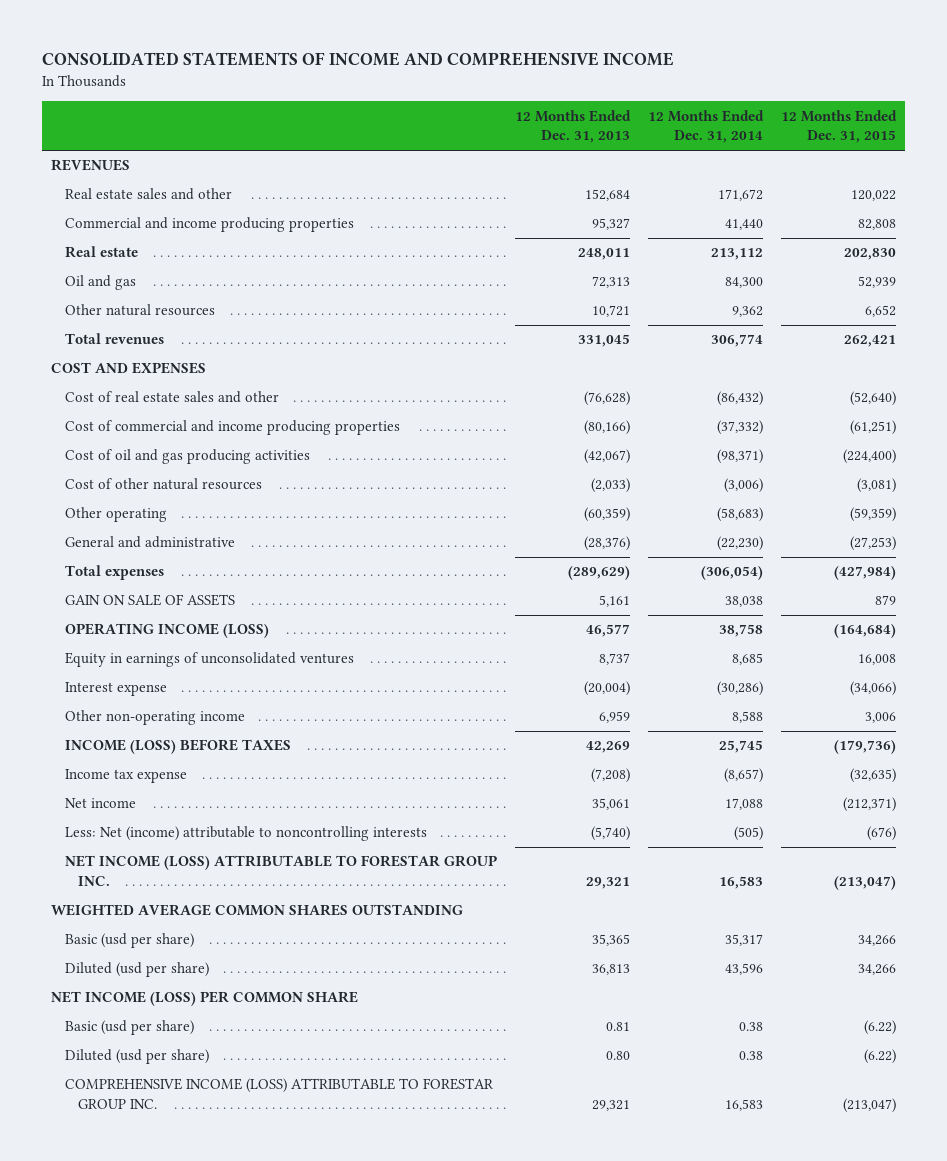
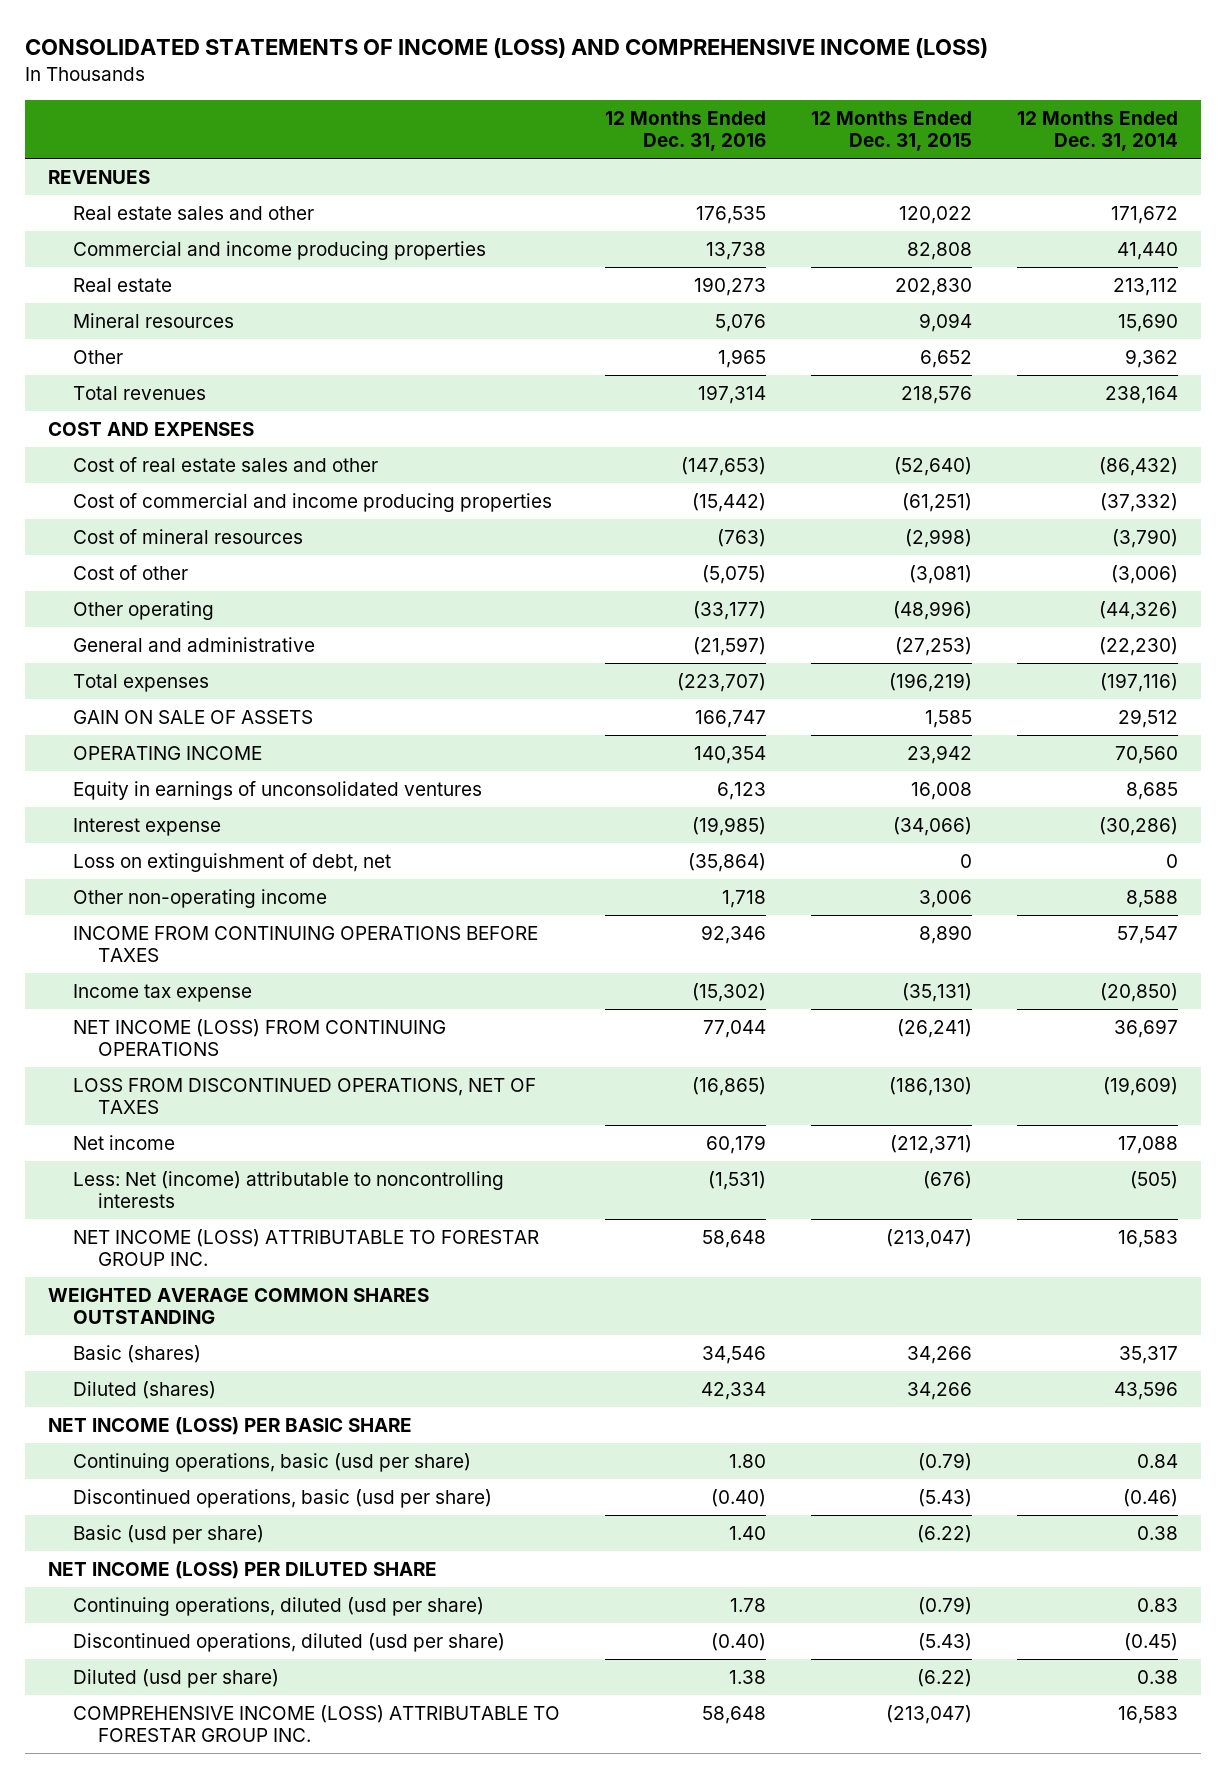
- CONSOLIDATED STATEMENTS OF INCOME AND COMPREHENSIVE INCOME
+ CONSOLIDATED STATEMENTS OF INCOME (LOSS) AND COMPREHENSIVE INCOME (LOSS)
- | 12 Months Ended Dec. 31, 2013 | 12 Months Ended Dec. 31, 2014 | 12 Months Ended Dec. 31, 2015
+ | 12 Months Ended Dec. 31, 2016 | 12 Months Ended Dec. 31, 2015 | 12 Months Ended Dec. 31, 2014
- Oil and gas | 72,313 | 84,300 | 52,939
- Other natural resources | 10,721 | 9,362 | 6,652
- Total revenues | 331,045 | 306,774 | 262,421
+ Mineral resources | 5,076 | 9,094 | 15,690
+ Other | 1,965 | 6,652 | 9,362
+ Total revenues | 197,314 | 218,576 | 238,164
- Cost of oil and gas producing activities | (42,067) | (98,371) | (224,400)
- Cost of other natural resources | (2,033) | (3,006) | (3,081)
- Other operating | (60,359) | (58,683) | (59,359)
+ Cost of mineral resources | (763) | (2,998) | (3,790)
+ Cost of other | (5,075) | (3,081) | (3,006)
+ Other operating | (33,177) | (48,996) | (44,326)
- Total expenses | (289,629) | (306,054) | (427,984)
- GAIN ON SALE OF ASSETS | 5,161 | 38,038 | 879
- OPERATING INCOME (LOSS) | 46,577 | 38,758 | (164,684)
+ Total expenses | (223,707) | (196,219) | (197,116)
+ GAIN ON SALE OF ASSETS | 166,747 | 1,585 | 29,512
+ OPERATING INCOME | 140,354 | 23,942 | 70,560
+ Loss on extinguishment of debt, net | (35,864) | 0 | 0
- INCOME (LOSS) BEFORE TAXES | 42,269 | 25,745 | (179,736)
- Income tax expense | (7,208) | (8,657) | (32,635)
+ INCOME FROM CONTINUING OPERATIONS BEFORE TAXES | 92,346 | 8,890 | 57,547
+ Income tax expense | (15,302) | (35,131) | (20,850)
+ NET INCOME (LOSS) FROM CONTINUING OPERATIONS | 77,044 | (26,241) | 36,697
+ LOSS FROM DISCONTINUED OPERATIONS, NET OF TAXES | (16,865) | (186,130) | (19,609)
- Basic (usd per share) | 35,365 | 35,317 | 34,266
- Diluted (usd per share) | 36,813 | 43,596 | 34,266
- NET INCOME (LOSS) PER COMMON SHARE
+ Basic (shares) | 34,546 | 34,266 | 35,317
+ Diluted (shares) | 42,334 | 34,266 | 43,596
+ NET INCOME (LOSS) PER BASIC SHARE
+ Continuing operations, basic (usd per share) | 1.80 | (0.79) | 0.84
+ Discontinued operations, basic (usd per share) | (0.40) | (5.43) | (0.46)
+ NET INCOME (LOSS) PER DILUTED SHARE
+ Continuing operations, diluted (usd per share) | 1.78 | (0.79) | 0.83
+ Discontinued operations, diluted (usd per share) | (0.40) | (5.43) | (0.45)

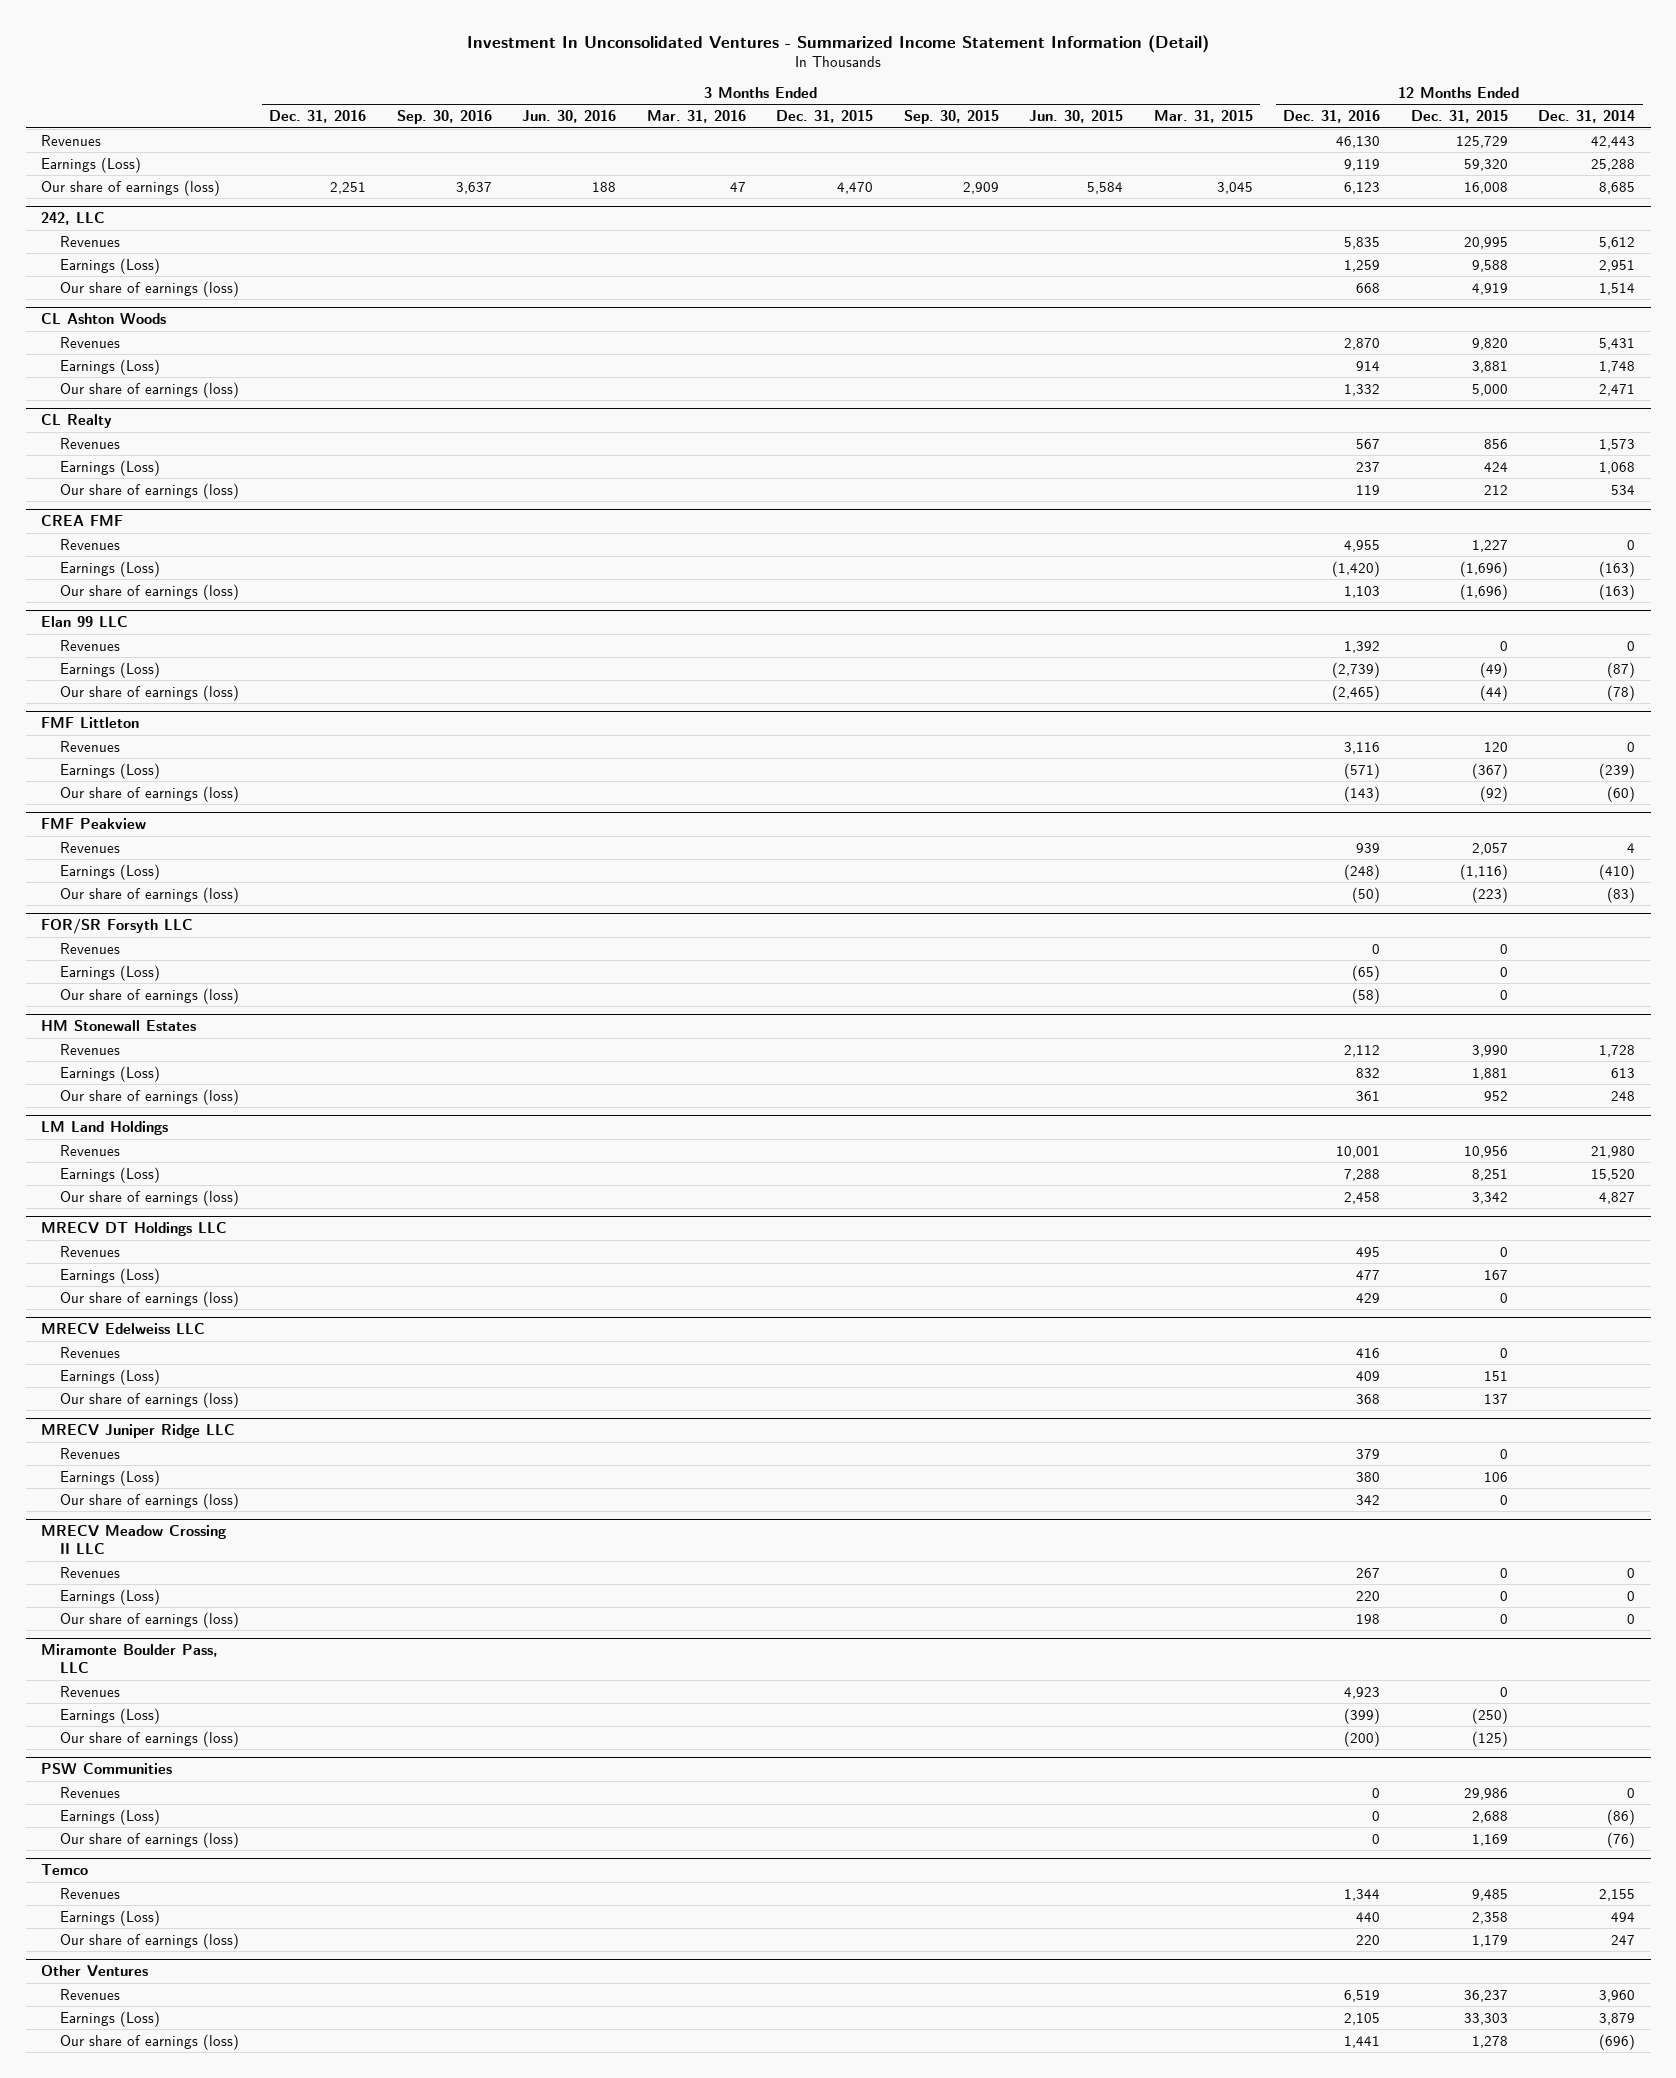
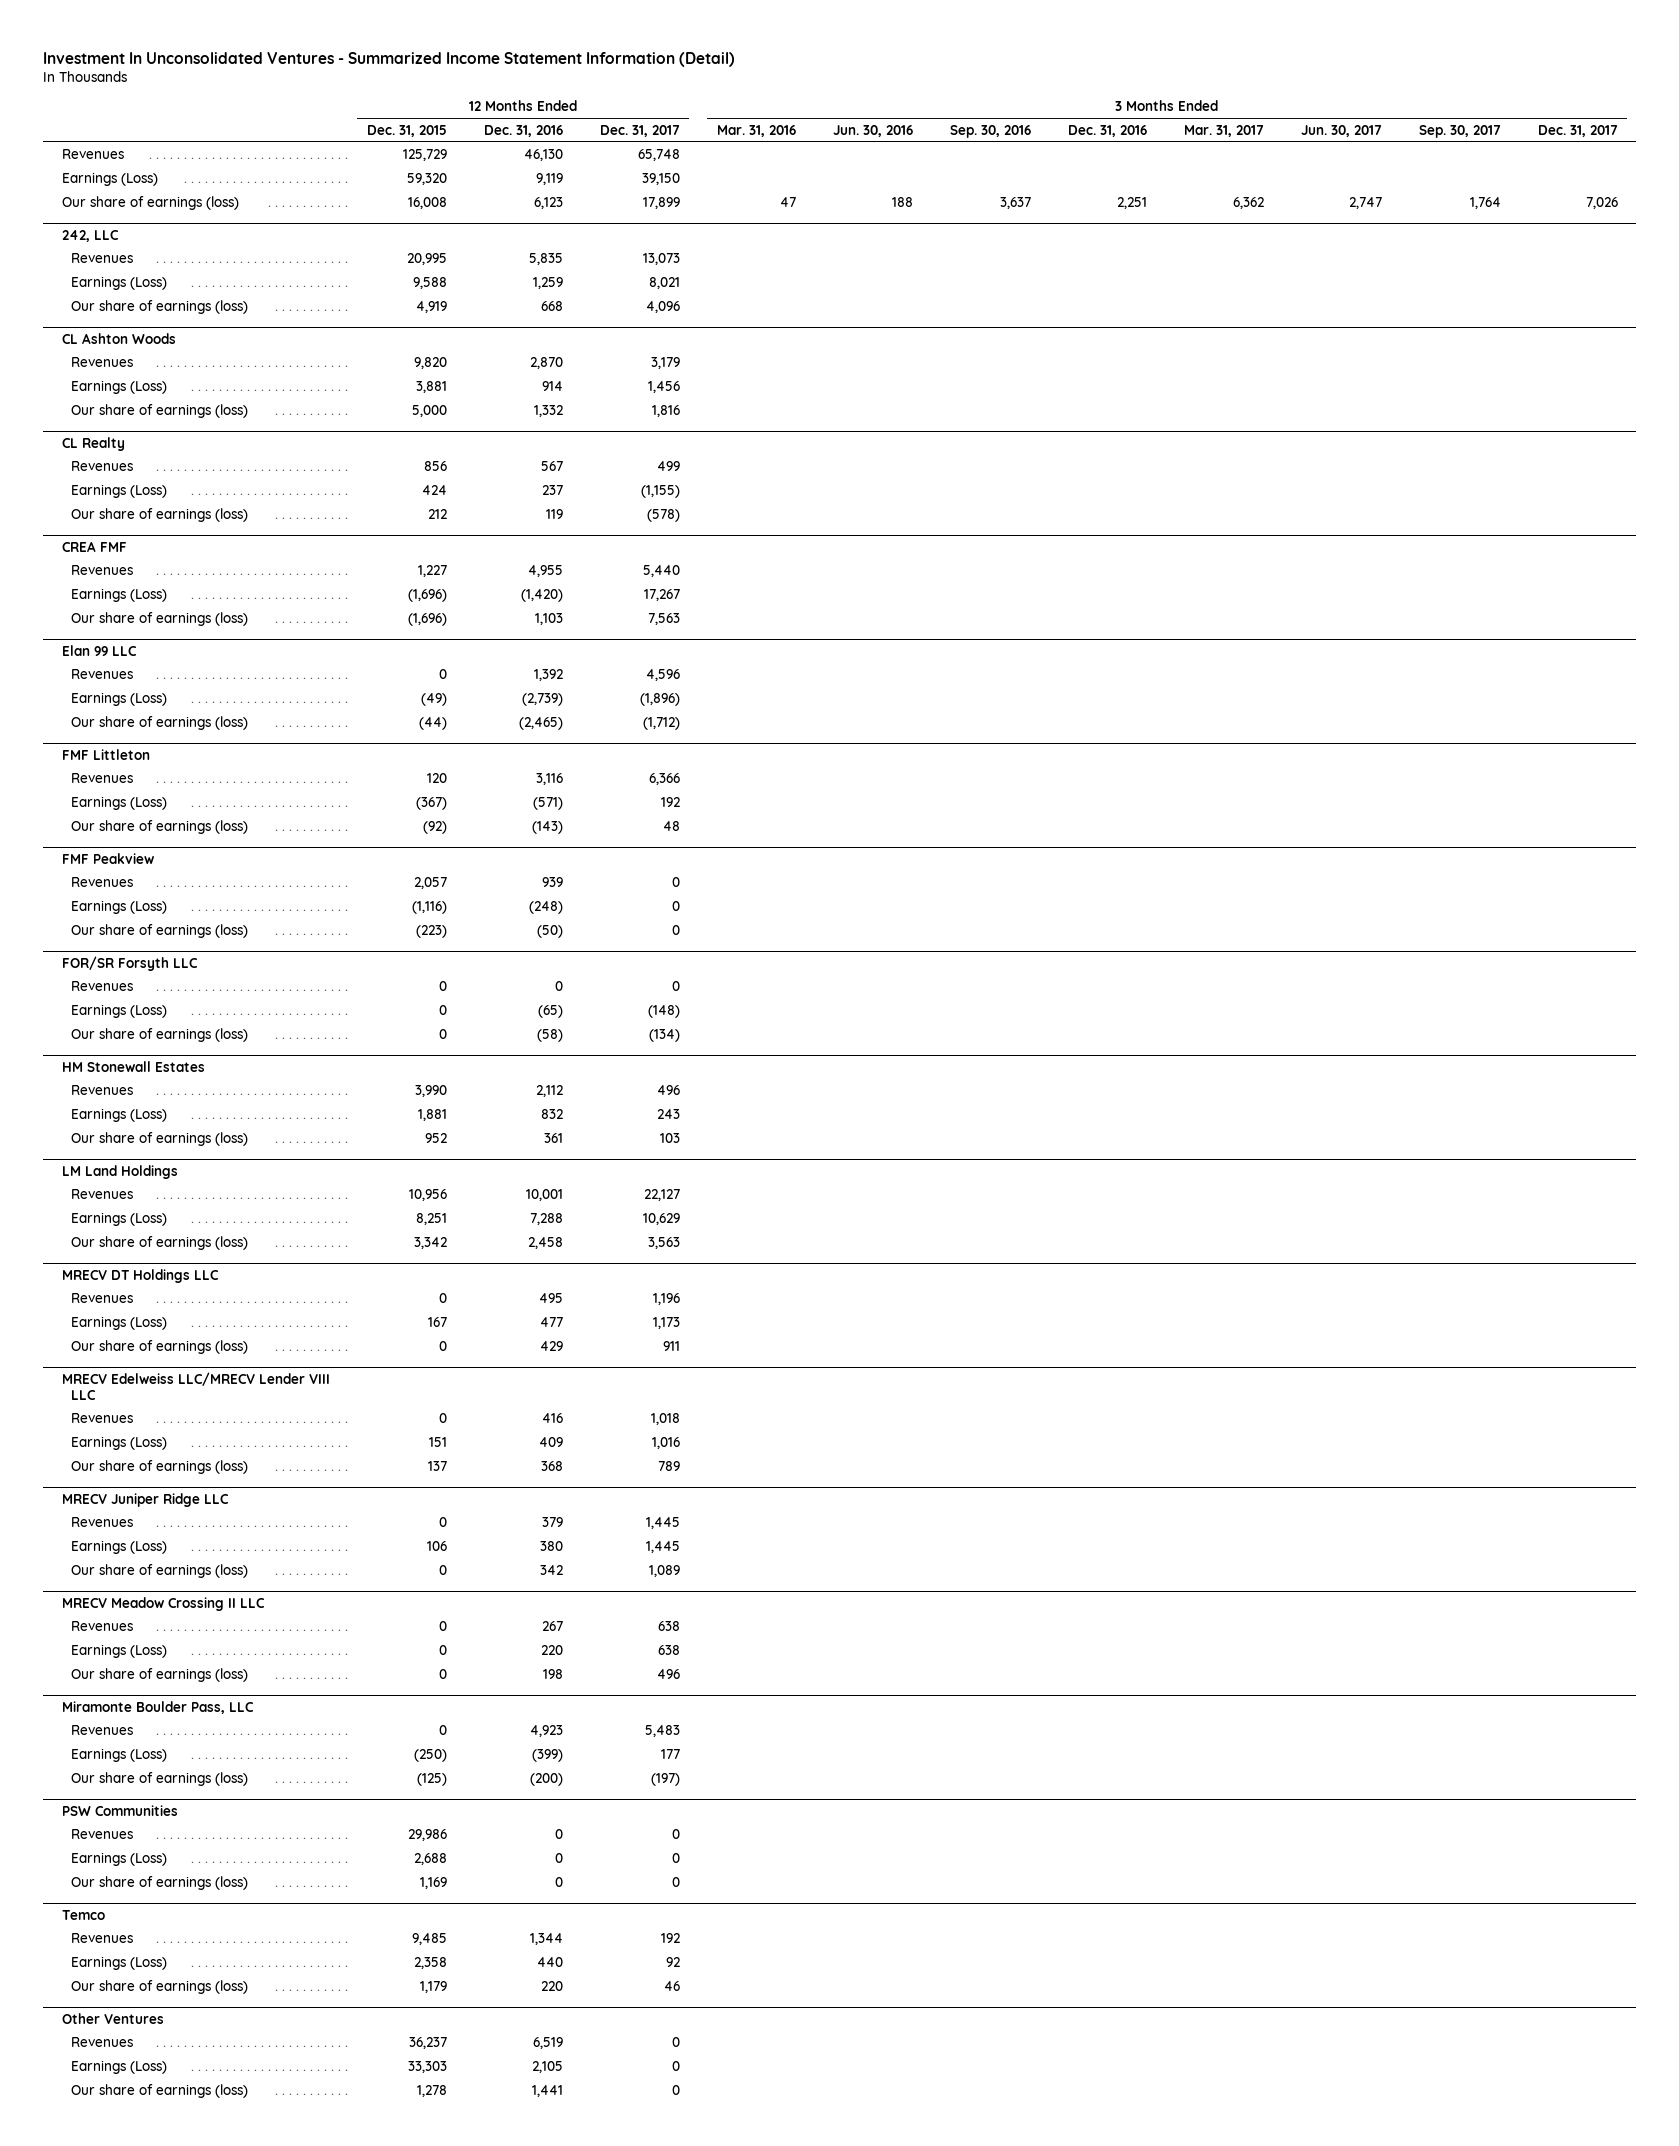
- | 3 Months Ended Dec. 31, 2016 | 3 Months Ended Sep. 30, 2016 | 3 Months Ended Jun. 30, 2016 | 3 Months Ended Mar. 31, 2016 | 3 Months Ended Dec. 31, 2015 | 3 Months Ended Sep. 30, 2015 | 3 Months Ended Jun. 30, 2015 | 3 Months Ended Mar. 31, 2015 | 12 Months Ended Dec. 31, 2016 | 12 Months Ended Dec. 31, 2015 | 12 Months Ended Dec. 31, 2014
+ | 12 Months Ended Dec. 31, 2015 | 12 Months Ended Dec. 31, 2016 | 12 Months Ended Dec. 31, 2017 | 3 Months Ended Mar. 31, 2016 | 3 Months Ended Jun. 30, 2016 | 3 Months Ended Sep. 30, 2016 | 3 Months Ended Dec. 31, 2016 | 3 Months Ended Mar. 31, 2017 | 3 Months Ended Jun. 30, 2017 | 3 Months Ended Sep. 30, 2017 | 3 Months Ended Dec. 31, 2017
- MRECV Edelweiss LLC
+ MRECV Edelweiss LLC/MRECV Lender VIII LLC

